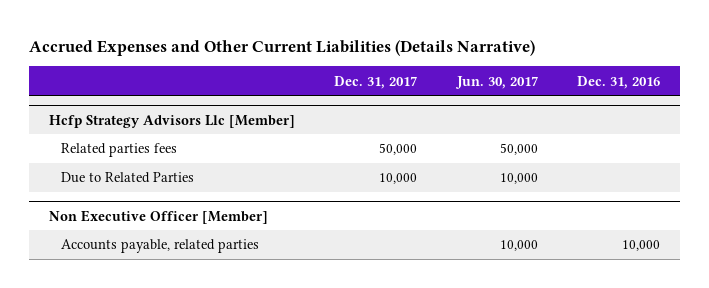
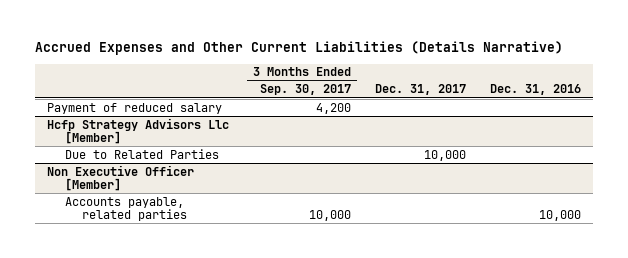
- | Dec. 31, 2017 | Jun. 30, 2017 | Dec. 31, 2016
+ | 3 Months Ended Sep. 30, 2017 | Dec. 31, 2017 | Dec. 31, 2016
+ Payment of reduced salary | 4,200 | |
@ Hcfp Strategy Advisors Llc [Member]
- Related parties fees | 50,000 | 50,000 |

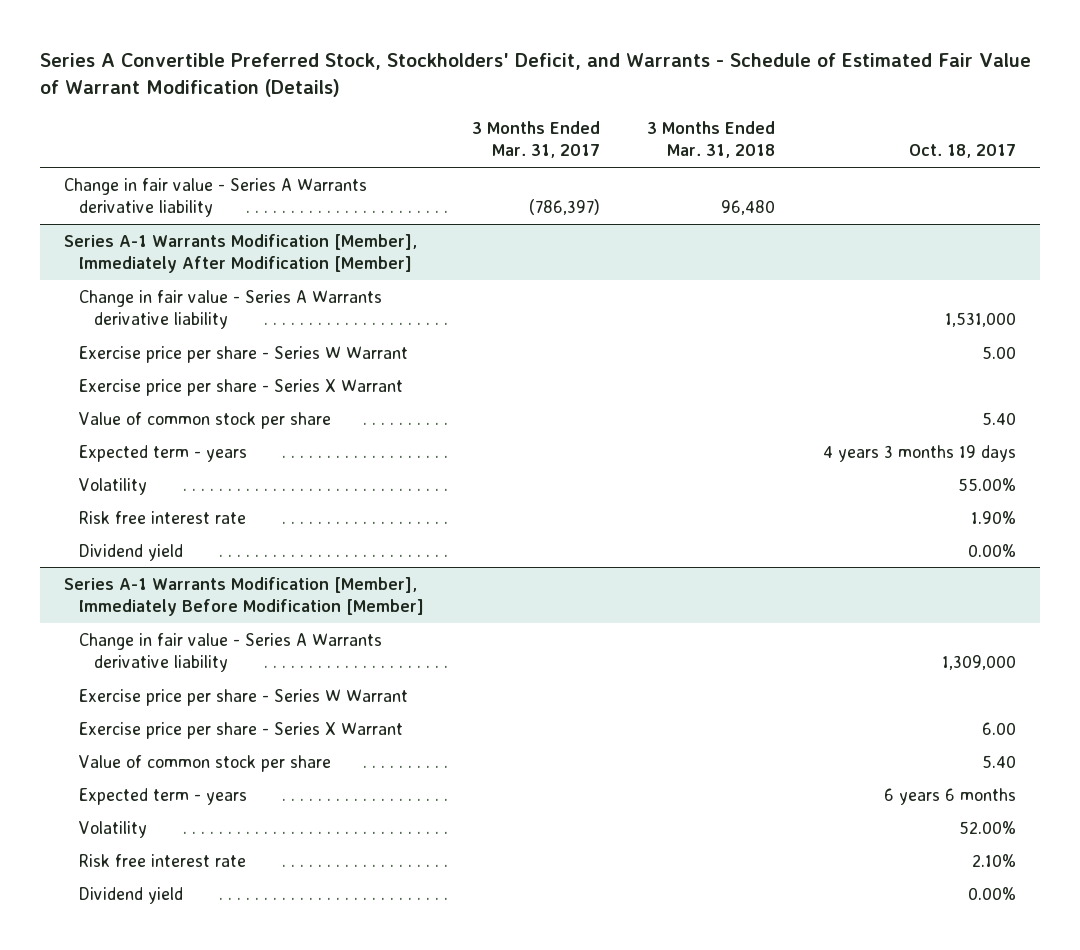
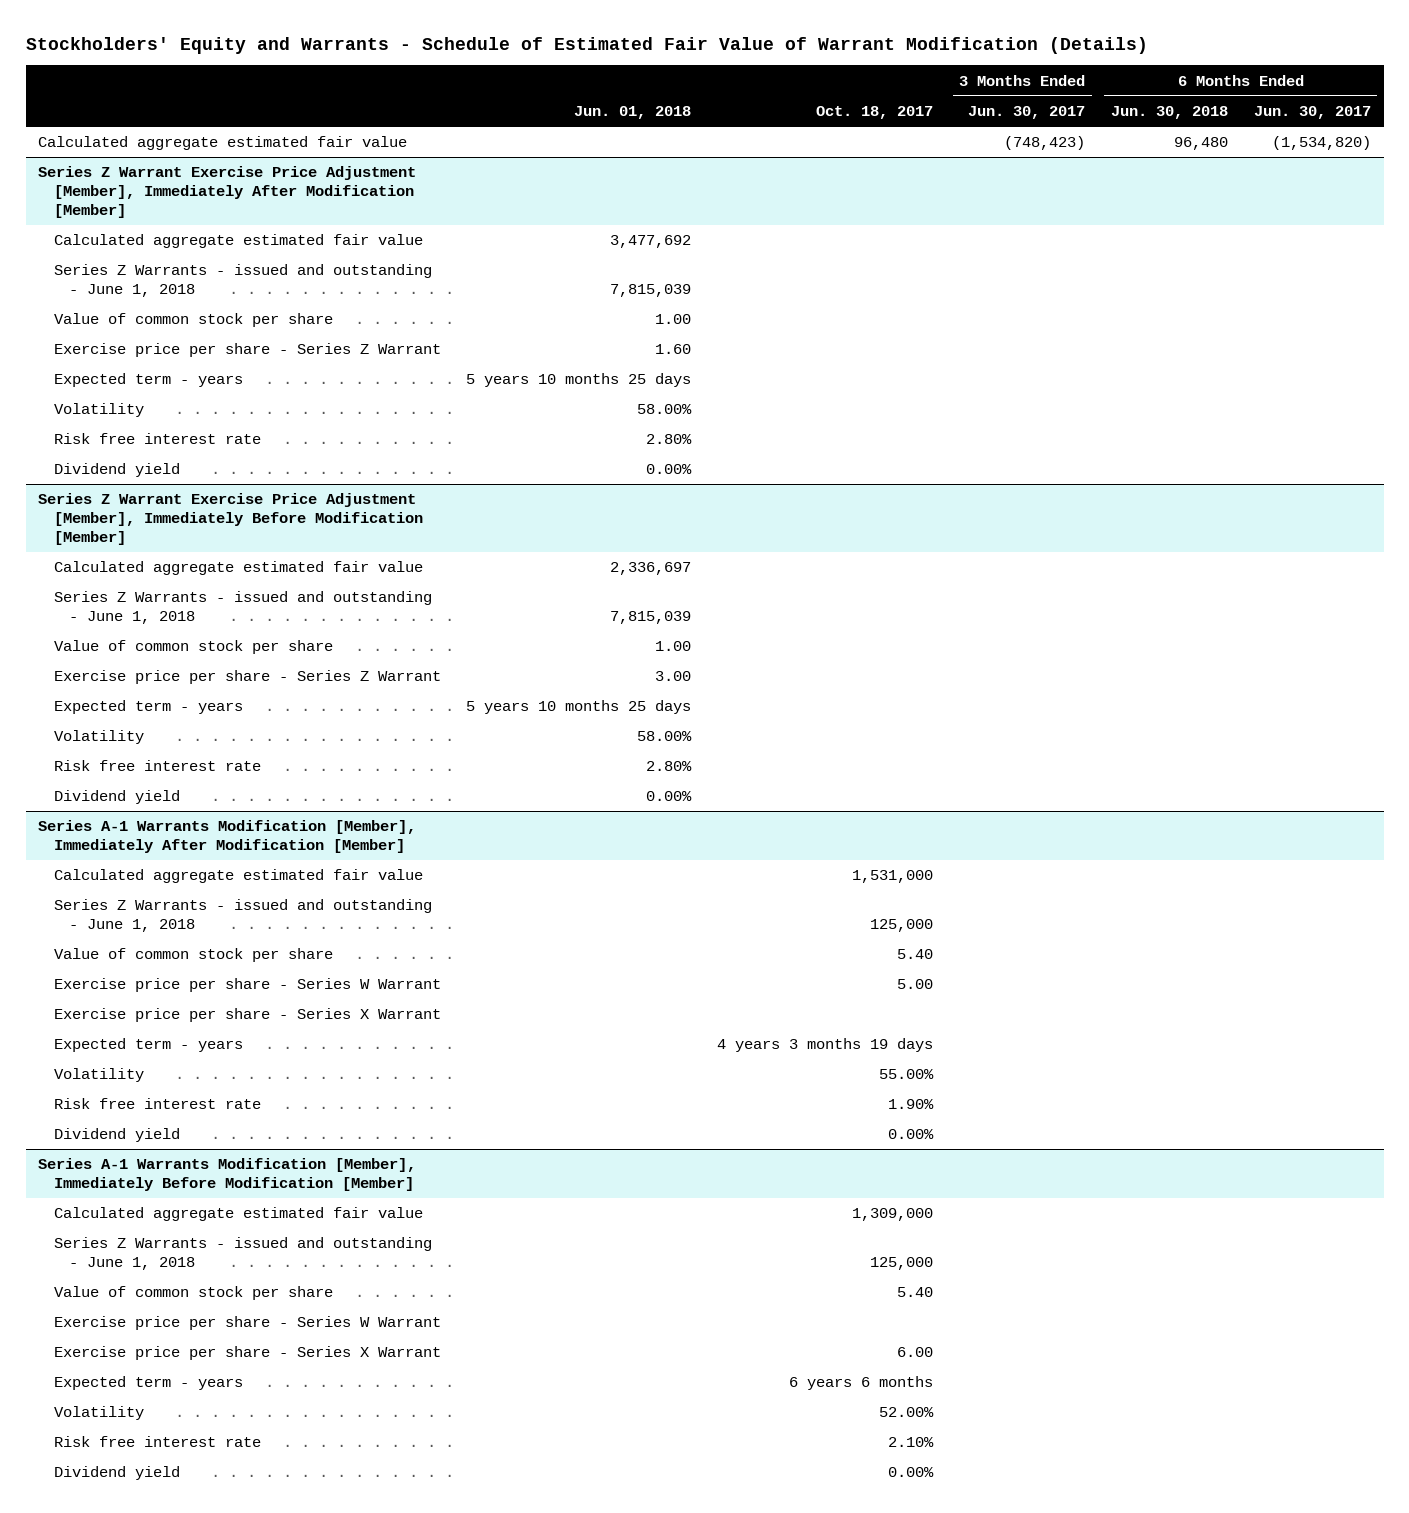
- Series A Convertible Preferred Stock, Stockholders' Deficit, and Warrants - Schedule of Estimated Fair Value of Warrant Modification (Details)
+ Stockholders' Equity and Warrants - Schedule of Estimated Fair Value of Warrant Modification (Details)
- | 3 Months Ended Mar. 31, 2017 | 3 Months Ended Mar. 31, 2018 | Oct. 18, 2017
+ | Jun. 01, 2018 | Oct. 18, 2017 | 3 Months Ended Jun. 30, 2017 | 6 Months Ended Jun. 30, 2018 | 6 Months Ended Jun. 30, 2017
- Change in fair value - Series A Warrants derivative liability | (786,397) | 96,480 |
+ Calculated aggregate estimated fair value | | | (748,423) | 96,480 | (1,534,820)
+ Series Z Warrant Exercise Price Adjustment [Member], Immediately After Modification [Member]
+ Calculated aggregate estimated fair value | 3,477,692 | | | |
+ Series Z Warrants - issued and outstanding - June 1, 2018 | 7,815,039 | | | |
+ Value of common stock per share | 1.00 | | | |
+ Exercise price per share - Series Z Warrant | 1.60 | | | |
+ Expected term - years | 5 years 10 months 25 days | | | |
+ Volatility | 58.00% | | | |
+ Risk free interest rate | 2.80% | | | |
+ Dividend yield | 0.00% | | | |
+ Series Z Warrant Exercise Price Adjustment [Member], Immediately Before Modification [Member]
+ Calculated aggregate estimated fair value | 2,336,697 | | | |
+ Series Z Warrants - issued and outstanding - June 1, 2018 | 7,815,039 | | | |
+ Value of common stock per share | 1.00 | | | |
+ Exercise price per share - Series Z Warrant | 3.00 | | | |
+ Expected term - years | 5 years 10 months 25 days | | | |
+ Volatility | 58.00% | | | |
+ Risk free interest rate | 2.80% | | | |
+ Dividend yield | 0.00% | | | |
@ Series A-1 Warrants Modification [Member], Immediately After Modification [Member]
- Change in fair value - Series A Warrants derivative liability | | | 1,531,000
+ Calculated aggregate estimated fair value | | 1,531,000 | | |
+ Series Z Warrants - issued and outstanding - June 1, 2018 | | 125,000 | | |
moved up: Value of common stock per share | | 5.40 | | |
@ Series A-1 Warrants Modification [Member], Immediately Before Modification [Member]
- Change in fair value - Series A Warrants derivative liability | | | 1,309,000
+ Calculated aggregate estimated fair value | | 1,309,000 | | |
+ Series Z Warrants - issued and outstanding - June 1, 2018 | | 125,000 | | |
moved up: Value of common stock per share | | 5.40 | | |

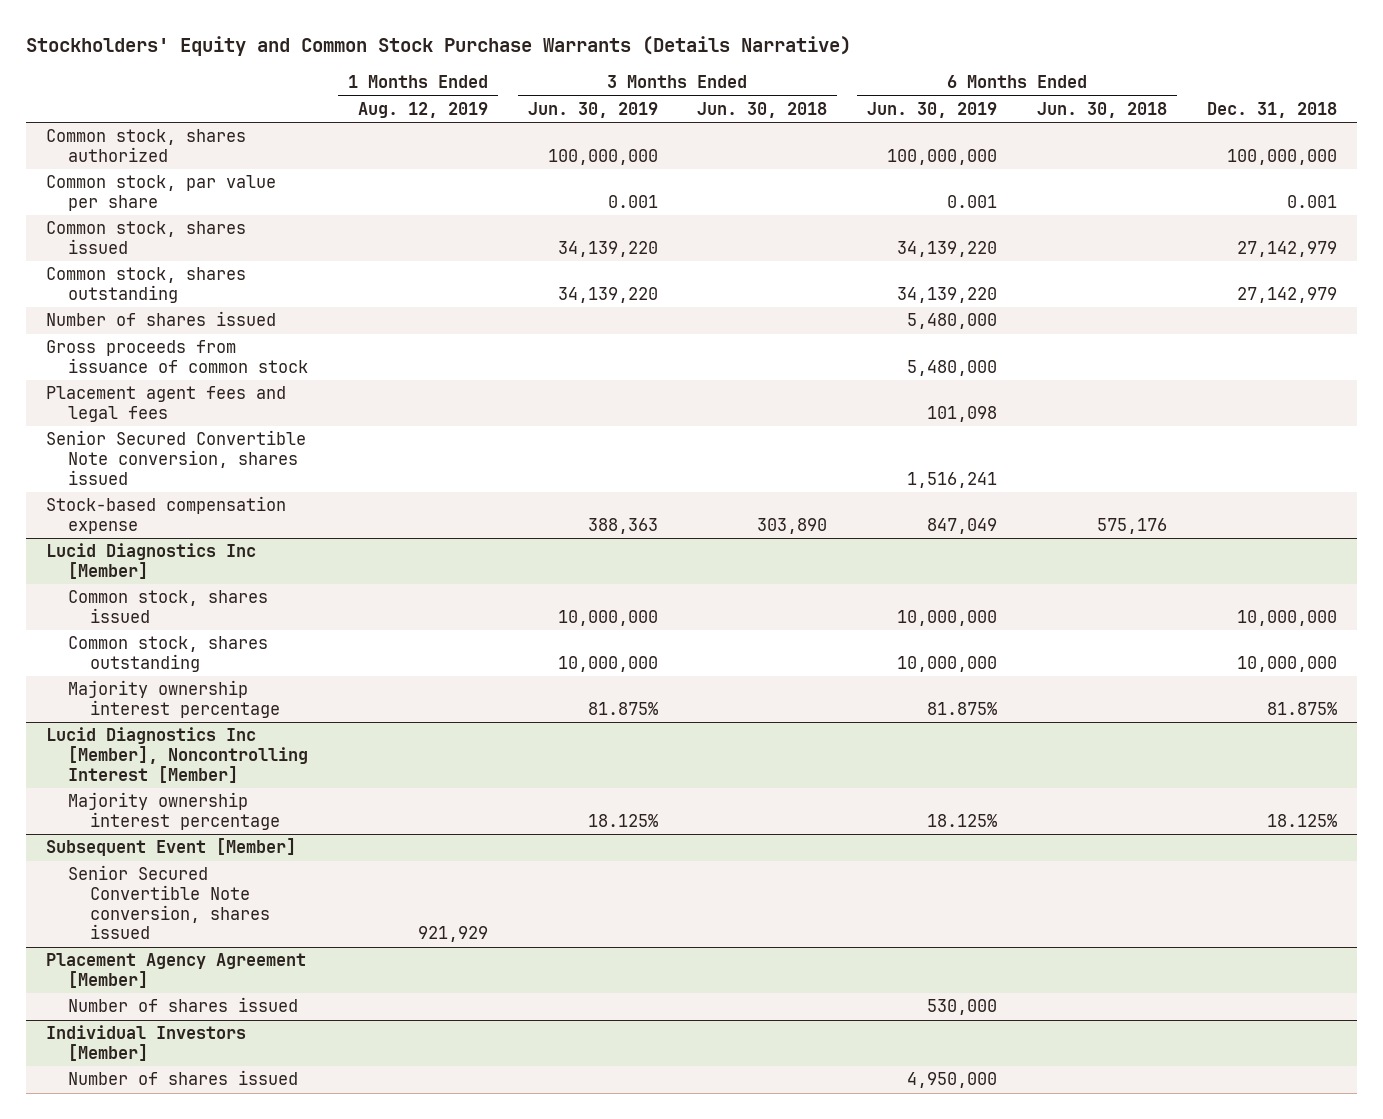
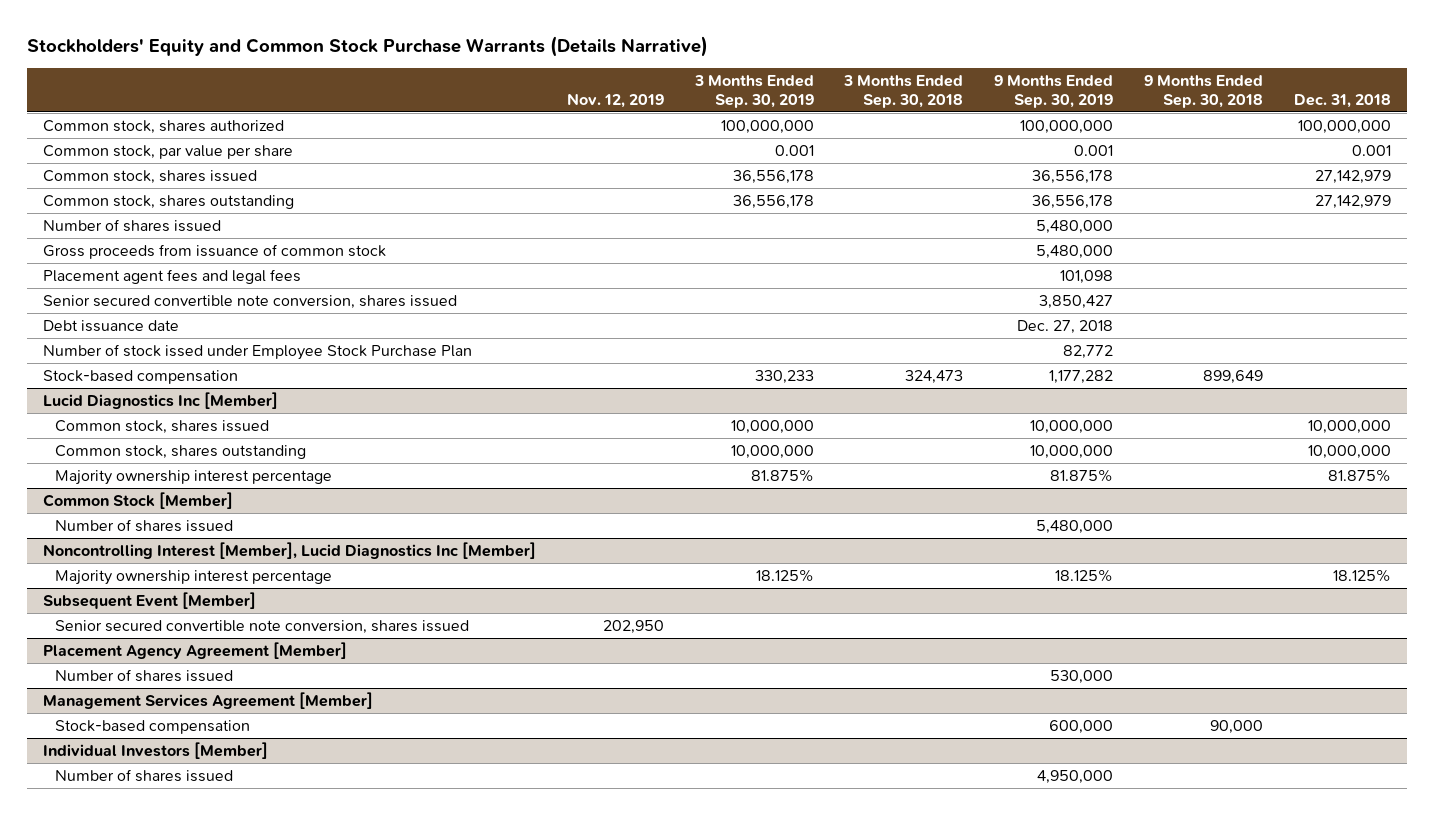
- | 1 Months Ended Aug. 12, 2019 | 3 Months Ended Jun. 30, 2019 | 3 Months Ended Jun. 30, 2018 | 6 Months Ended Jun. 30, 2019 | 6 Months Ended Jun. 30, 2018 | Dec. 31, 2018
+ | Nov. 12, 2019 | 3 Months Ended Sep. 30, 2019 | 3 Months Ended Sep. 30, 2018 | 9 Months Ended Sep. 30, 2019 | 9 Months Ended Sep. 30, 2018 | Dec. 31, 2018
- Senior Secured Convertible Note conversion, shares issued | | | | 1,516,241 | |
- Stock-based compensation expense | | 388,363 | 303,890 | 847,049 | 575,176 |
+ Senior secured convertible note conversion, shares issued | | | | 3,850,427 | |
+ Debt issuance date | | | | Dec. 27, 2018 | |
+ Number of stock issed under Employee Stock Purchase Plan | | | | 82,772 | |
+ Stock-based compensation | | 330,233 | 324,473 | 1,177,282 | 899,649 |
- Lucid Diagnostics Inc [Member], Noncontrolling Interest [Member]
+ Common Stock [Member]
+ Number of shares issued | | | | 5,480,000 | |
+ Noncontrolling Interest [Member], Lucid Diagnostics Inc [Member]
@ Subsequent Event [Member]
- Senior Secured Convertible Note conversion, shares issued | 921,929 | | | | |
+ Senior secured convertible note conversion, shares issued | 202,950 | | | | |
+ Management Services Agreement [Member]
+ Stock-based compensation | | | | 600,000 | 90,000 |

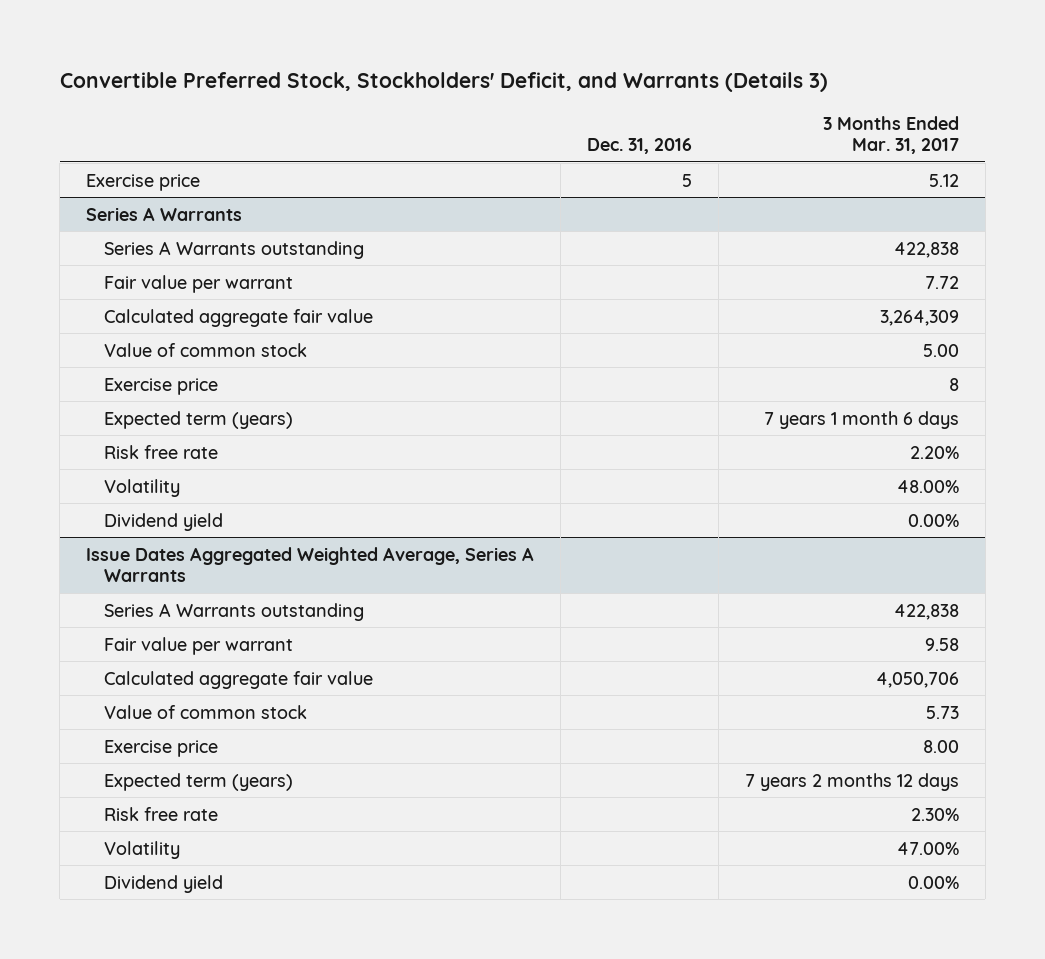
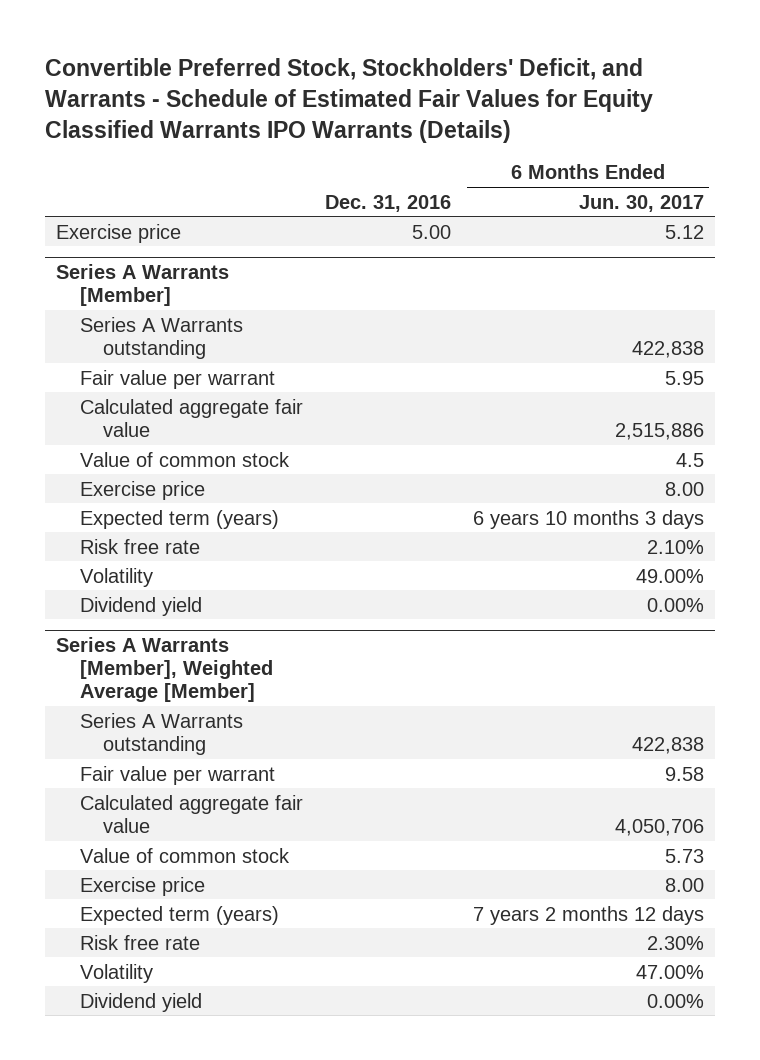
- Convertible Preferred Stock, Stockholders' Deficit, and Warrants (Details 3)
+ Convertible Preferred Stock, Stockholders' Deficit, and Warrants - Schedule of Estimated Fair Values for Equity Classified Warrants IPO Warrants (Details)
- | Dec. 31, 2016 | 3 Months Ended Mar. 31, 2017
+ | Dec. 31, 2016 | 6 Months Ended Jun. 30, 2017
- Exercise price | 5 | 5.12
- Series A Warrants
+ Exercise price | 5.00 | 5.12
+ Series A Warrants [Member]
- Issue Dates Aggregated Weighted Average, Series A Warrants
+ Series A Warrants [Member], Weighted Average [Member]

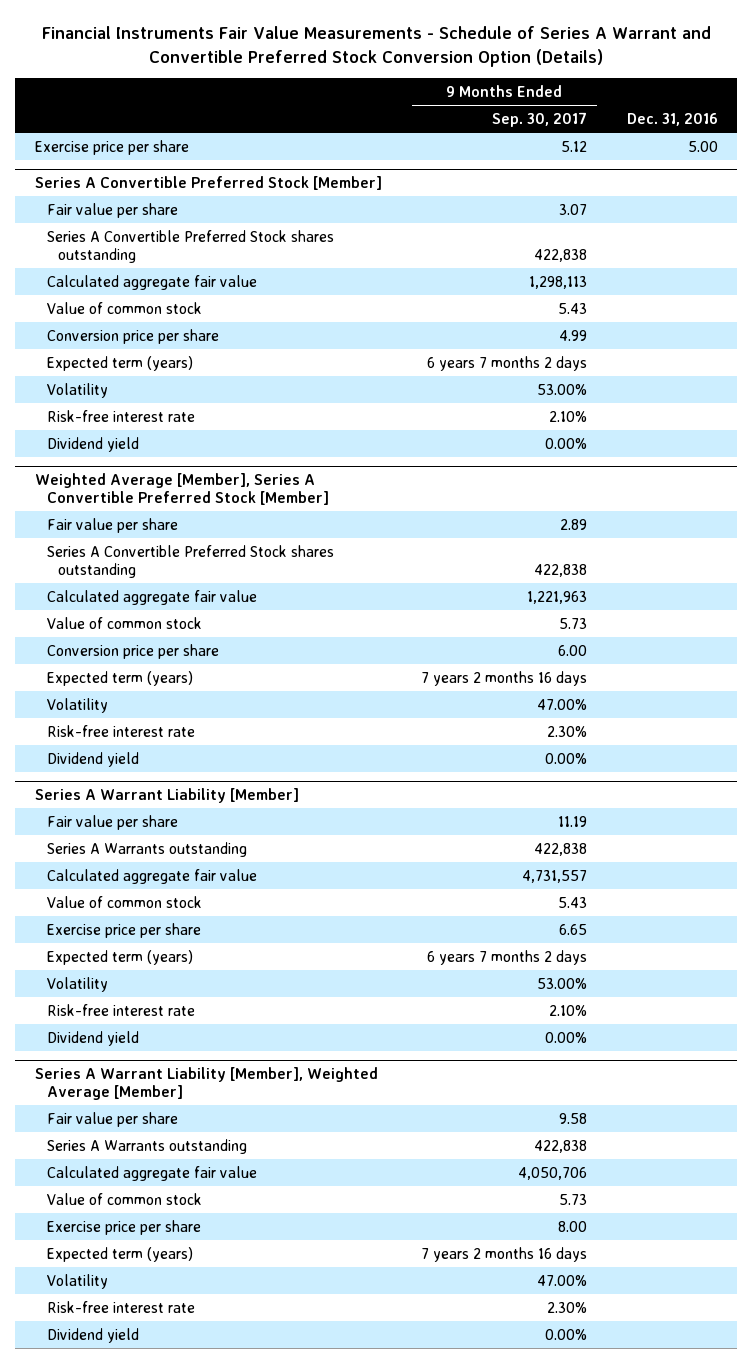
- Convertible Preferred Stock, Stockholders' Deficit, and Warrants - Schedule of Estimated Fair Values for Equity Classified Warrants IPO Warrants (Details)
+ Financial Instruments Fair Value Measurements - Schedule of Series A Warrant and Convertible Preferred Stock Conversion Option (Details)
- | Dec. 31, 2016 | 6 Months Ended Jun. 30, 2017
+ | 9 Months Ended Sep. 30, 2017 | Dec. 31, 2016
- Exercise price | 5.00 | 5.12
- Series A Warrants [Member]
- Series A Warrants outstanding | | 422,838
- Fair value per warrant | | 5.95
- Calculated aggregate fair value | | 2,515,886
- Value of common stock | | 4.5
- Exercise price | | 8.00
- Expected term (years) | | 6 years 10 months 3 days
- Risk free rate | | 2.10%
- Volatility | | 49.00%
- Dividend yield | | 0.00%
- Series A Warrants [Member], Weighted Average [Member]
+ Exercise price per share | 5.12 | 5.00
+ Series A Convertible Preferred Stock [Member]
+ Fair value per share | 3.07 |
+ Series A Convertible Preferred Stock shares outstanding | 422,838 |
+ Calculated aggregate fair value | 1,298,113 |
+ Value of common stock | 5.43 |
+ Conversion price per share | 4.99 |
+ Expected term (years) | 6 years 7 months 2 days |
+ Volatility | 53.00% |
+ Risk-free interest rate | 2.10% |
+ Dividend yield | 0.00% |
+ Weighted Average [Member], Series A Convertible Preferred Stock [Member]
+ Fair value per share | 2.89 |
+ Series A Convertible Preferred Stock shares outstanding | 422,838 |
+ Calculated aggregate fair value | 1,221,963 |
+ Value of common stock | 5.73 |
+ Conversion price per share | 6.00 |
+ Expected term (years) | 7 years 2 months 16 days |
+ Volatility | 47.00% |
+ Risk-free interest rate | 2.30% |
+ Dividend yield | 0.00% |
+ Series A Warrant Liability [Member]
+ Fair value per share | 11.19 |
+ Series A Warrants outstanding | 422,838 |
+ Calculated aggregate fair value | 4,731,557 |
+ Value of common stock | 5.43 |
+ Exercise price per share | 6.65 |
+ Expected term (years) | 6 years 7 months 2 days |
+ Volatility | 53.00% |
+ Risk-free interest rate | 2.10% |
+ Dividend yield | 0.00% |
+ Series A Warrant Liability [Member], Weighted Average [Member]
+ Fair value per share | 9.58 |
- Fair value per warrant | | 9.58
- Exercise price | | 8.00
+ Exercise price per share | 8.00 |
- Risk free rate | | 2.30%
+ Risk-free interest rate | 2.30% |

